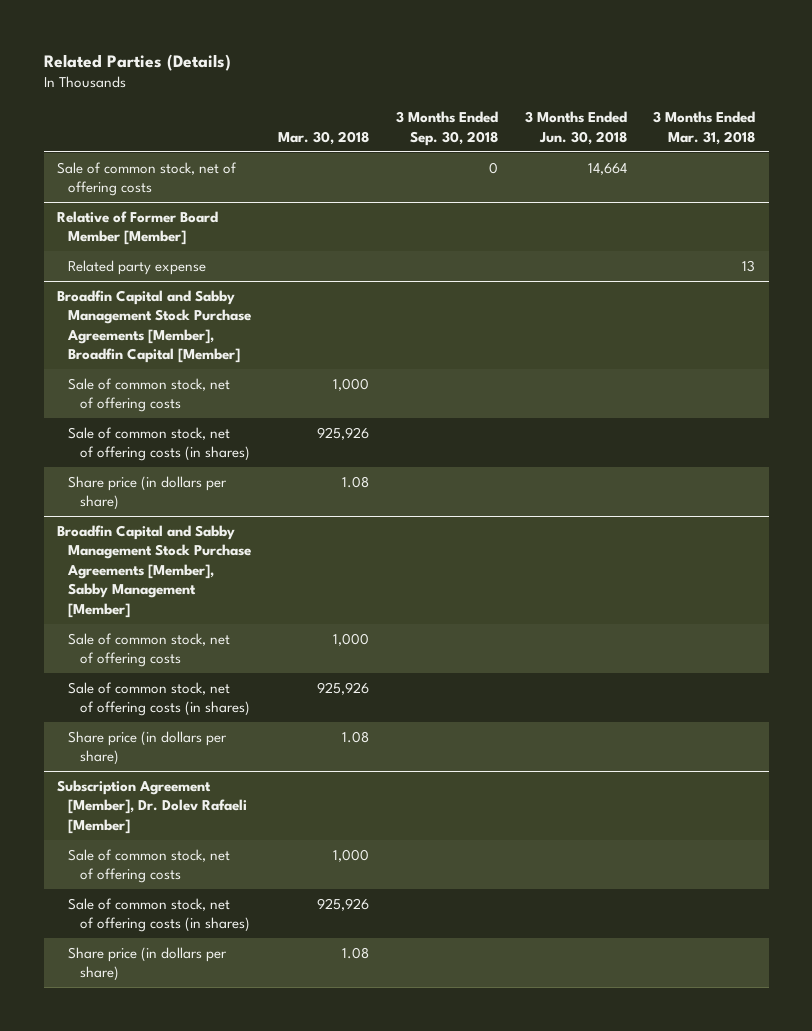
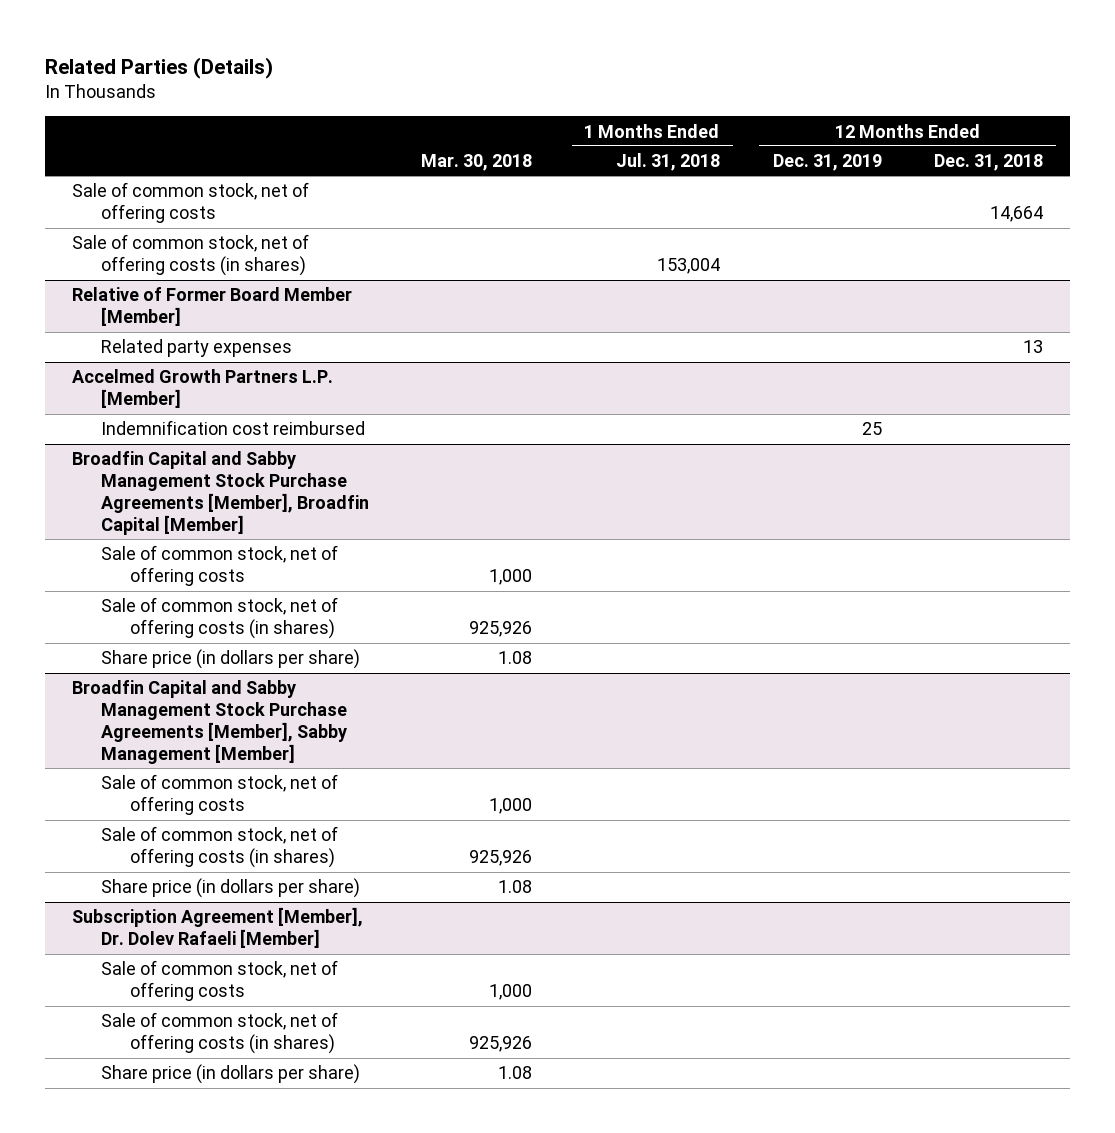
- | Mar. 30, 2018 | 3 Months Ended Sep. 30, 2018 | 3 Months Ended Jun. 30, 2018 | 3 Months Ended Mar. 31, 2018
+ | Mar. 30, 2018 | 1 Months Ended Jul. 31, 2018 | 12 Months Ended Dec. 31, 2019 | 12 Months Ended Dec. 31, 2018
+ Sale of common stock, net of offering costs (in shares) | | 153,004 | |
@ Relative of Former Board Member [Member]
- Related party expense | | | | 13
+ Related party expenses | | | | 13
+ Accelmed Growth Partners L.P. [Member]
+ Indemnification cost reimbursed | | | 25 |

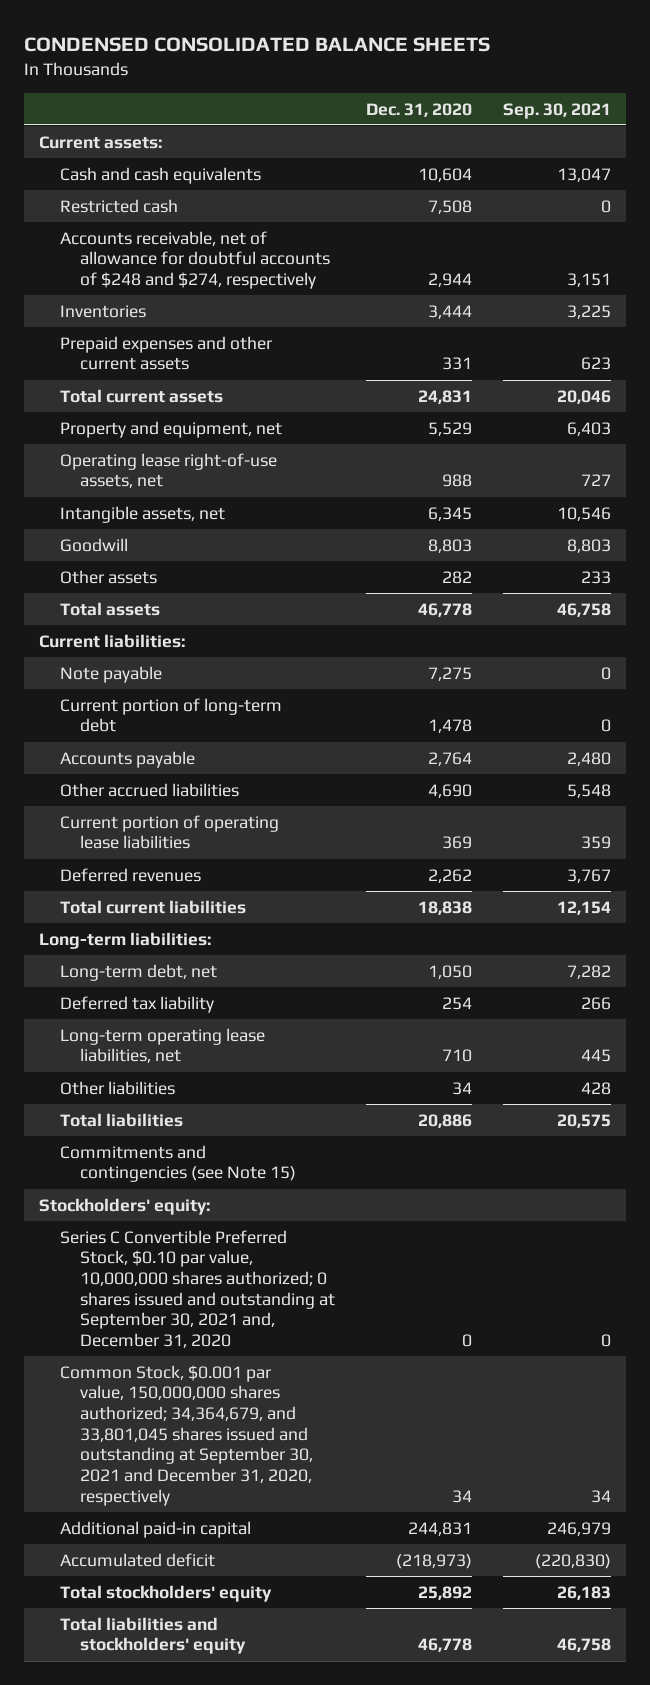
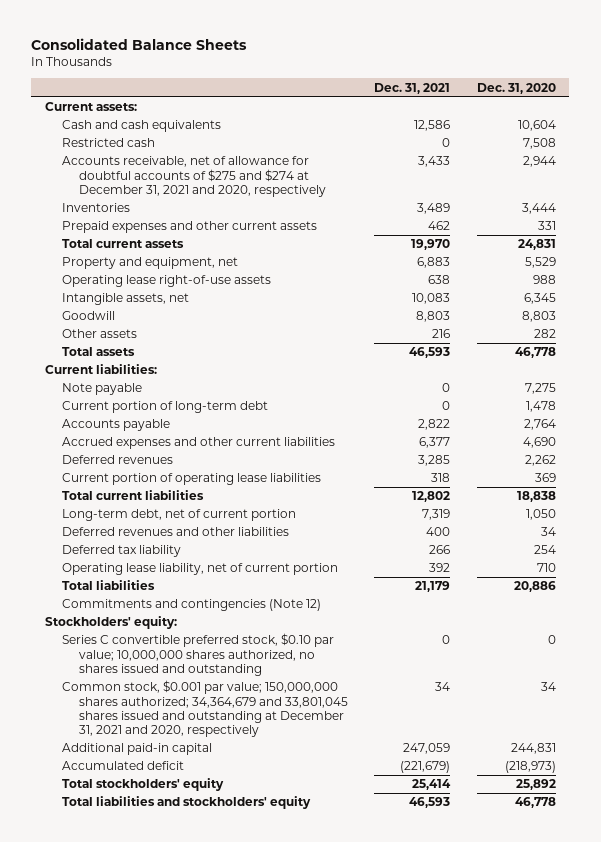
- CONDENSED CONSOLIDATED BALANCE SHEETS
+ Consolidated Balance Sheets
- | Dec. 31, 2020 | Sep. 30, 2021
+ | Dec. 31, 2021 | Dec. 31, 2020
- Accounts receivable, net of allowance for doubtful accounts of $248 and $274, respectively | 2,944 | 3,151
+ Accounts receivable, net of allowance for doubtful accounts of $275 and $274 at December 31, 2021 and 2020, respectively | 3,433 | 2,944
- Operating lease right-of-use assets, net | 988 | 727
+ Operating lease right-of-use assets | 638 | 988
- Other accrued liabilities | 4,690 | 5,548
+ Accrued expenses and other current liabilities | 6,377 | 4,690
moved down: Current portion of operating lease liabilities | 318 | 369
- Long-term liabilities:
- Long-term debt, net | 1,050 | 7,282
+ Long-term debt, net of current portion | 7,319 | 1,050
+ Deferred revenues and other liabilities | 400 | 34
- Long-term operating lease liabilities, net | 710 | 445
- Other liabilities | 34 | 428
+ Operating lease liability, net of current portion | 392 | 710
- Commitments and contingencies (see Note 15)
+ Commitments and contingencies (Note 12)
- Series C Convertible Preferred Stock, $0.10 par value, 10,000,000 shares authorized; 0 shares issued and outstanding at September 30, 2021 and, December 31, 2020 | 0 | 0
- Common Stock, $0.001 par value, 150,000,000 shares authorized; 34,364,679, and 33,801,045 shares issued and outstanding at September 30, 2021 and December 31, 2020, respectively | 34 | 34
+ Series C convertible preferred stock, $0.10 par value; 10,000,000 shares authorized, no shares issued and outstanding | 0 | 0
+ Common stock, $0.001 par value; 150,000,000 shares authorized; 34,364,679 and 33,801,045 shares issued and outstanding at December 31, 2021 and 2020, respectively | 34 | 34

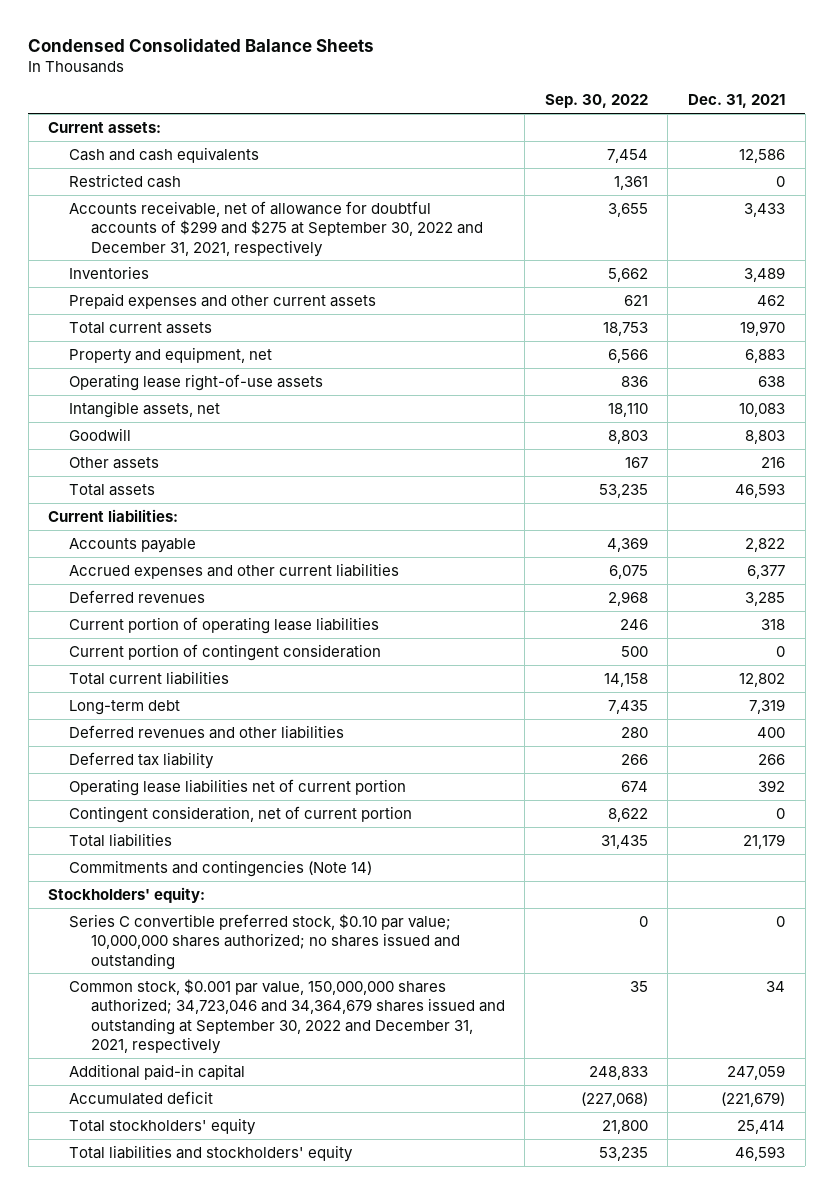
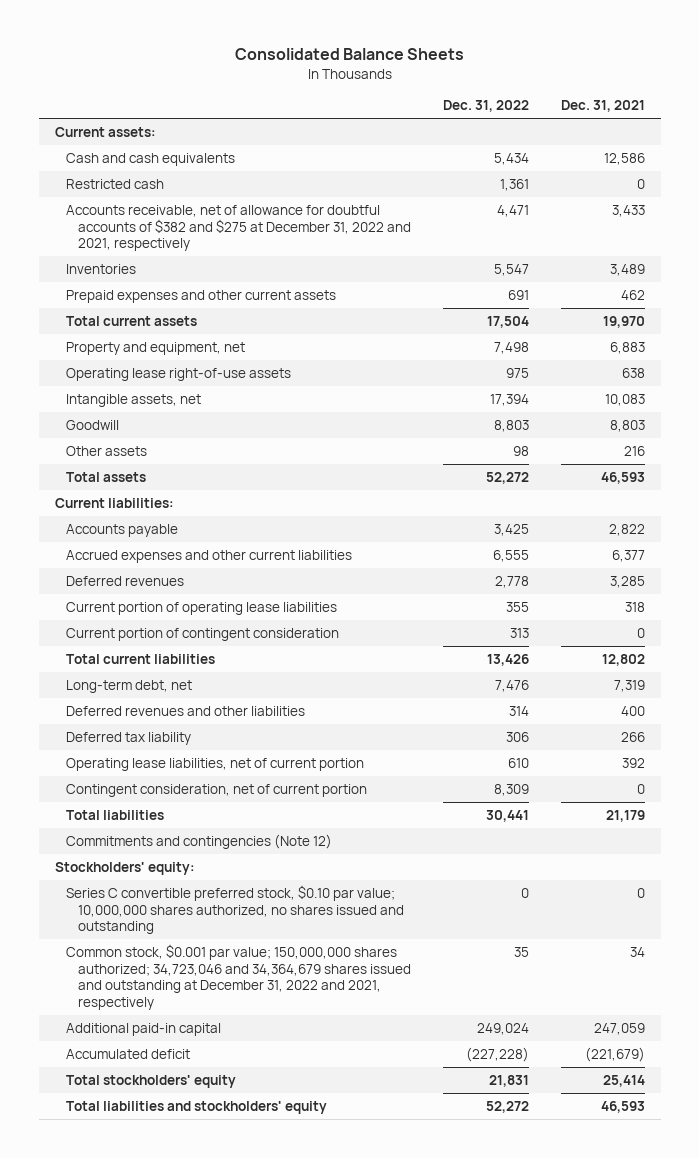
- Condensed Consolidated Balance Sheets
+ Consolidated Balance Sheets
- | Sep. 30, 2022 | Dec. 31, 2021
+ | Dec. 31, 2022 | Dec. 31, 2021
- Accounts receivable, net of allowance for doubtful accounts of $299 and $275 at September 30, 2022 and December 31, 2021, respectively | 3,655 | 3,433
+ Accounts receivable, net of allowance for doubtful accounts of $382 and $275 at December 31, 2022 and 2021, respectively | 4,471 | 3,433
- Long-term debt | 7,435 | 7,319
+ Long-term debt, net | 7,476 | 7,319
- Operating lease liabilities net of current portion | 674 | 392
+ Operating lease liabilities, net of current portion | 610 | 392
- Commitments and contingencies (Note 14)
+ Commitments and contingencies (Note 12)
- Series C convertible preferred stock, $0.10 par value; 10,000,000 shares authorized; no shares issued and outstanding | 0 | 0
- Common stock, $0.001 par value, 150,000,000 shares authorized; 34,723,046 and 34,364,679 shares issued and outstanding at September 30, 2022 and December 31, 2021, respectively | 35 | 34
+ Series C convertible preferred stock, $0.10 par value; 10,000,000 shares authorized, no shares issued and outstanding | 0 | 0
+ Common stock, $0.001 par value; 150,000,000 shares authorized; 34,723,046 and 34,364,679 shares issued and outstanding at December 31, 2022 and 2021, respectively | 35 | 34

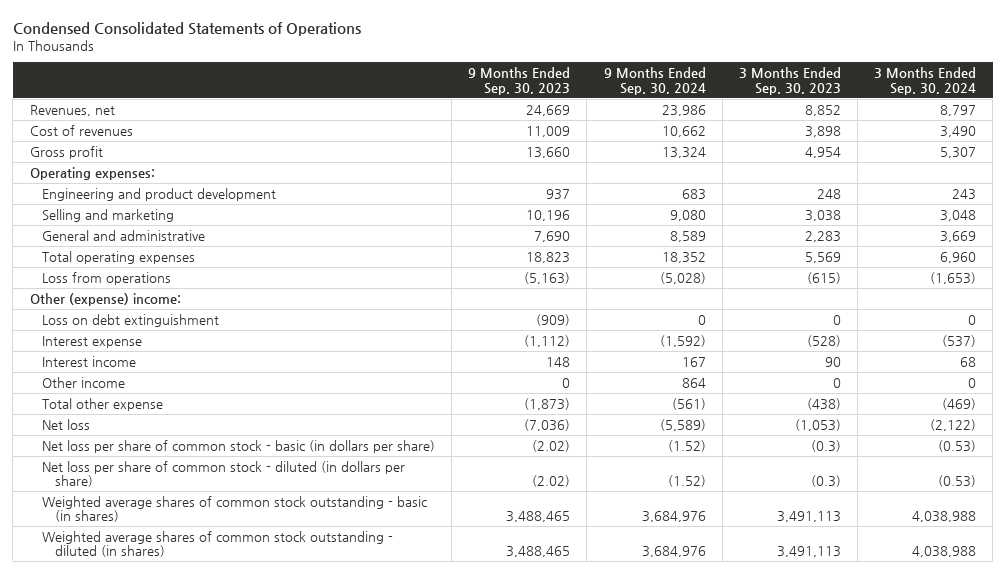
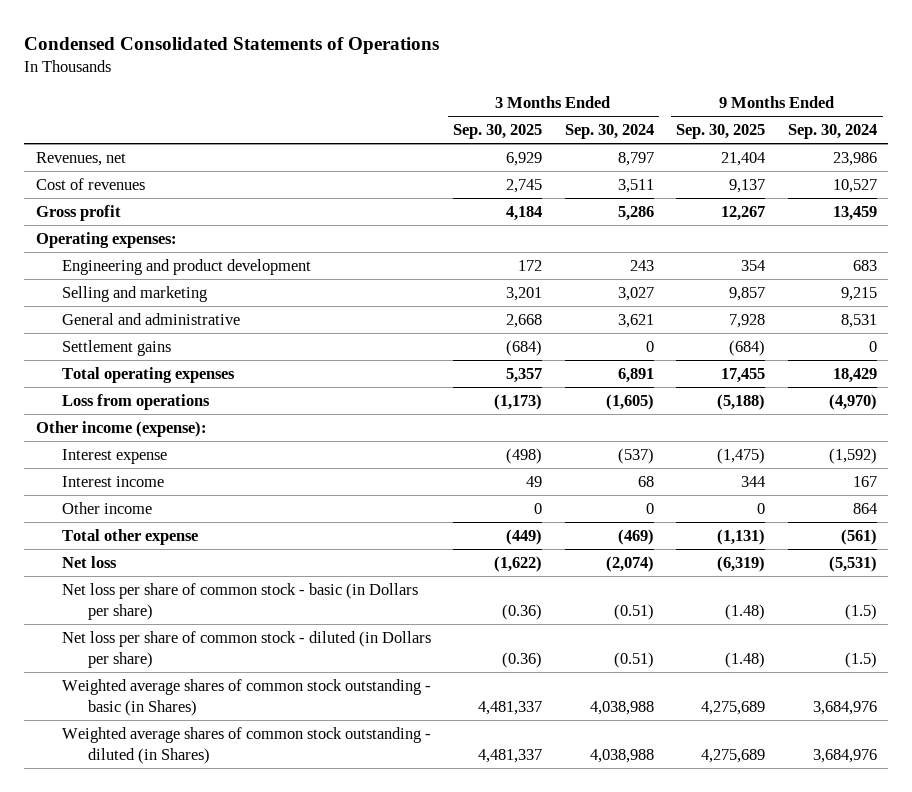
- | 9 Months Ended Sep. 30, 2023 | 9 Months Ended Sep. 30, 2024 | 3 Months Ended Sep. 30, 2023 | 3 Months Ended Sep. 30, 2024
+ | 3 Months Ended Sep. 30, 2025 | 3 Months Ended Sep. 30, 2024 | 9 Months Ended Sep. 30, 2025 | 9 Months Ended Sep. 30, 2024
- Cost of revenues | 11,009 | 10,662 | 3,898 | 3,490
- Gross profit | 13,660 | 13,324 | 4,954 | 5,307
+ Cost of revenues | 2,745 | 3,511 | 9,137 | 10,527
+ Gross profit | 4,184 | 5,286 | 12,267 | 13,459
- Selling and marketing | 10,196 | 9,080 | 3,038 | 3,048
- General and administrative | 7,690 | 8,589 | 2,283 | 3,669
- Total operating expenses | 18,823 | 18,352 | 5,569 | 6,960
- Loss from operations | (5,163) | (5,028) | (615) | (1,653)
- Other (expense) income:
- Loss on debt extinguishment | (909) | 0 | 0 | 0
+ Selling and marketing | 3,201 | 3,027 | 9,857 | 9,215
+ General and administrative | 2,668 | 3,621 | 7,928 | 8,531
+ Settlement gains | (684) | 0 | (684) | 0
+ Total operating expenses | 5,357 | 6,891 | 17,455 | 18,429
+ Loss from operations | (1,173) | (1,605) | (5,188) | (4,970)
+ Other income (expense):
- Net loss | (7,036) | (5,589) | (1,053) | (2,122)
- Net loss per share of common stock - basic (in dollars per share) | (2.02) | (1.52) | (0.3) | (0.53)
- Net loss per share of common stock - diluted (in dollars per share) | (2.02) | (1.52) | (0.3) | (0.53)
- Weighted average shares of common stock outstanding - basic (in shares) | 3,488,465 | 3,684,976 | 3,491,113 | 4,038,988
- Weighted average shares of common stock outstanding - diluted (in shares) | 3,488,465 | 3,684,976 | 3,491,113 | 4,038,988
+ Net loss | (1,622) | (2,074) | (6,319) | (5,531)
+ Net loss per share of common stock - basic (in Dollars per share) | (0.36) | (0.51) | (1.48) | (1.5)
+ Net loss per share of common stock - diluted (in Dollars per share) | (0.36) | (0.51) | (1.48) | (1.5)
+ Weighted average shares of common stock outstanding - basic (in Shares) | 4,481,337 | 4,038,988 | 4,275,689 | 3,684,976
+ Weighted average shares of common stock outstanding - diluted (in Shares) | 4,481,337 | 4,038,988 | 4,275,689 | 3,684,976

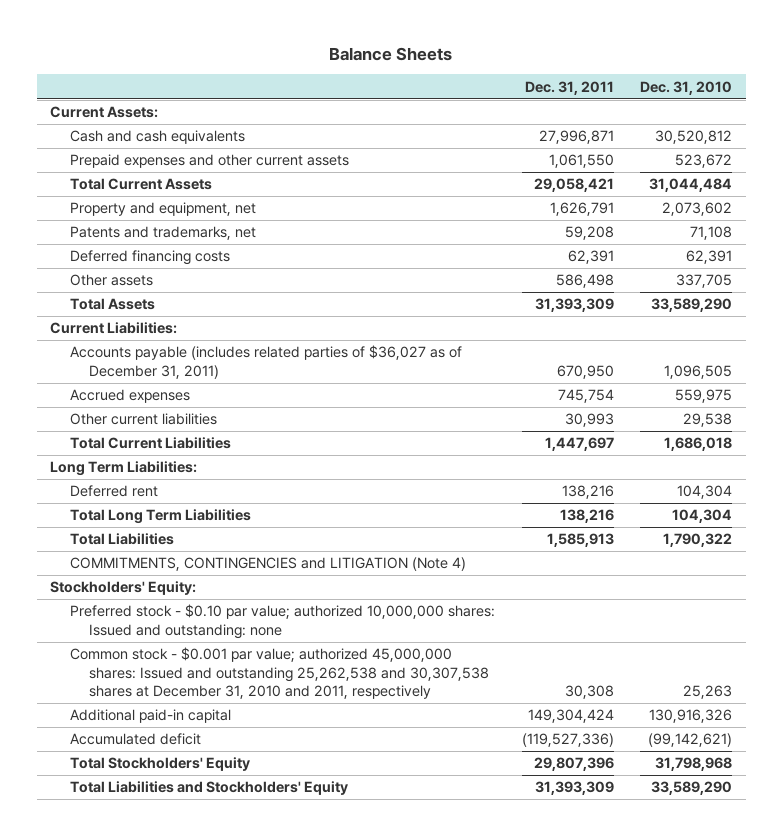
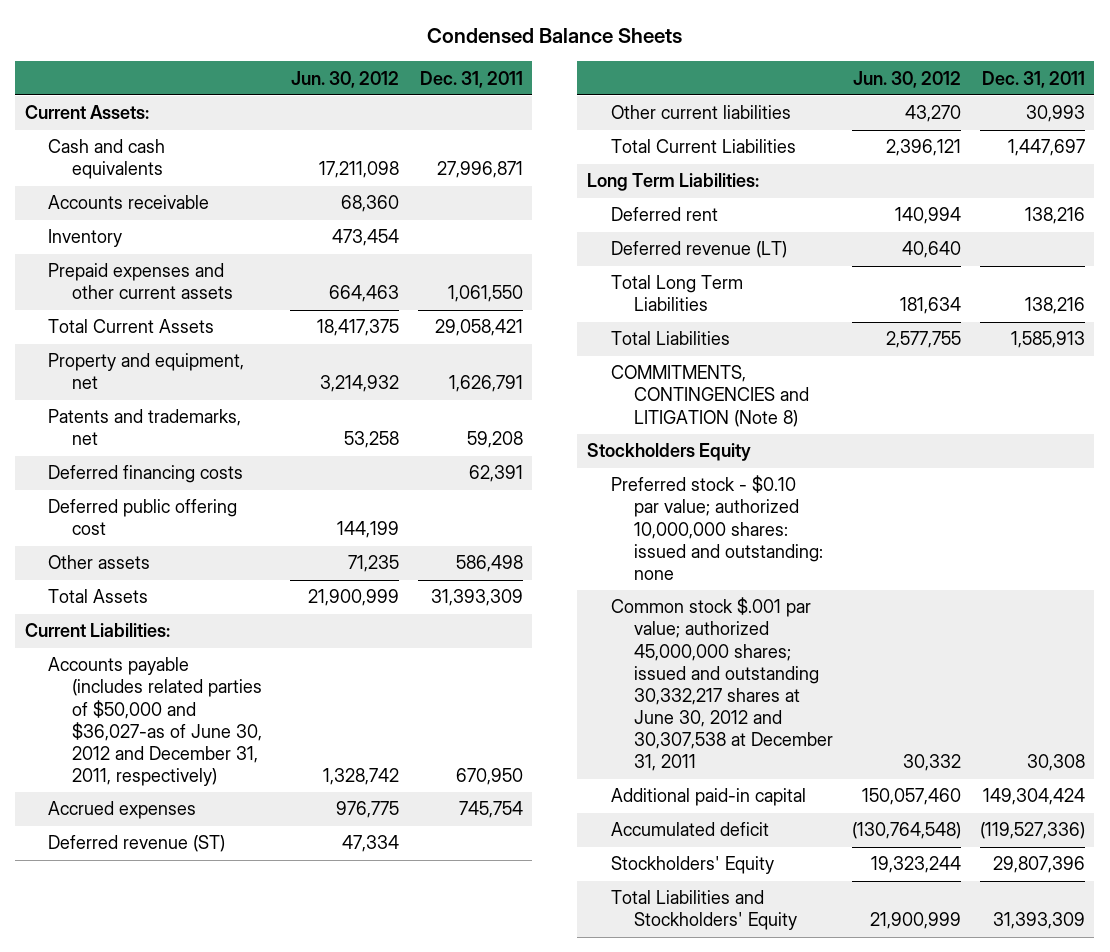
- Balance Sheets
+ Condensed Balance Sheets
- | Dec. 31, 2011 | Dec. 31, 2010
+ | Jun. 30, 2012 | Dec. 31, 2011
+ Accounts receivable | 68,360 |
+ Inventory | 473,454 |
+ Deferred public offering cost | 144,199 |
- Accounts payable (includes related parties of $36,027 as of December 31, 2011) | 670,950 | 1,096,505
+ Accounts payable (includes related parties of $50,000 and $36,027-as of June 30, 2012 and December 31, 2011, respectively) | 1,328,742 | 670,950
+ Deferred revenue (ST) | 47,334 |
+ Deferred revenue (LT) | 40,640 |
- COMMITMENTS, CONTINGENCIES and LITIGATION (Note 4)
- Stockholders' Equity:
- Preferred stock - $0.10 par value; authorized 10,000,000 shares: Issued and outstanding: none
- Common stock - $0.001 par value; authorized 45,000,000 shares: Issued and outstanding 25,262,538 and 30,307,538 shares at December 31, 2010 and 2011, respectively | 30,308 | 25,263
+ COMMITMENTS, CONTINGENCIES and LITIGATION (Note 8)
+ Stockholders Equity
+ Preferred stock - $0.10 par value; authorized 10,000,000 shares: issued and outstanding: none
+ Common stock $.001 par value; authorized 45,000,000 shares; issued and outstanding 30,332,217 shares at June 30, 2012 and 30,307,538 at December 31, 2011 | 30,332 | 30,308
- Total Stockholders' Equity | 29,807,396 | 31,798,968
+ Stockholders' Equity | 19,323,244 | 29,807,396

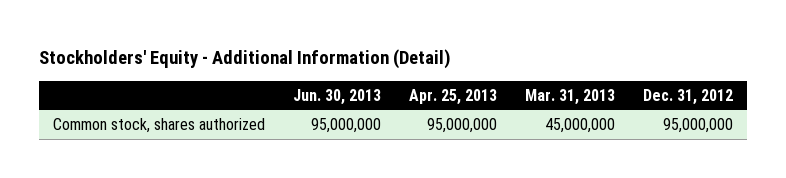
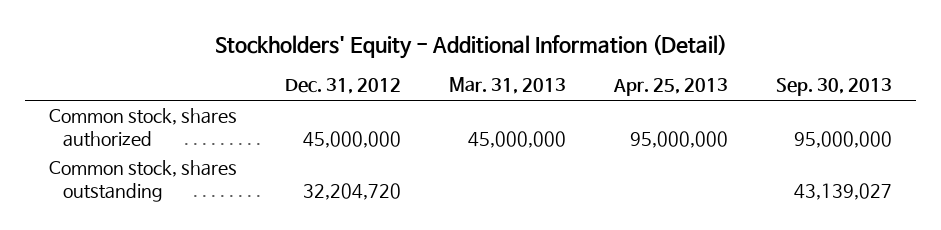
- | Jun. 30, 2013 | Apr. 25, 2013 | Mar. 31, 2013 | Dec. 31, 2012
+ | Dec. 31, 2012 | Mar. 31, 2013 | Apr. 25, 2013 | Sep. 30, 2013
- Common stock, shares authorized | 95,000,000 | 95,000,000 | 45,000,000 | 95,000,000
+ Common stock, shares authorized | 45,000,000 | 45,000,000 | 95,000,000 | 95,000,000
+ Common stock, shares outstanding | 32,204,720 | | | 43,139,027

